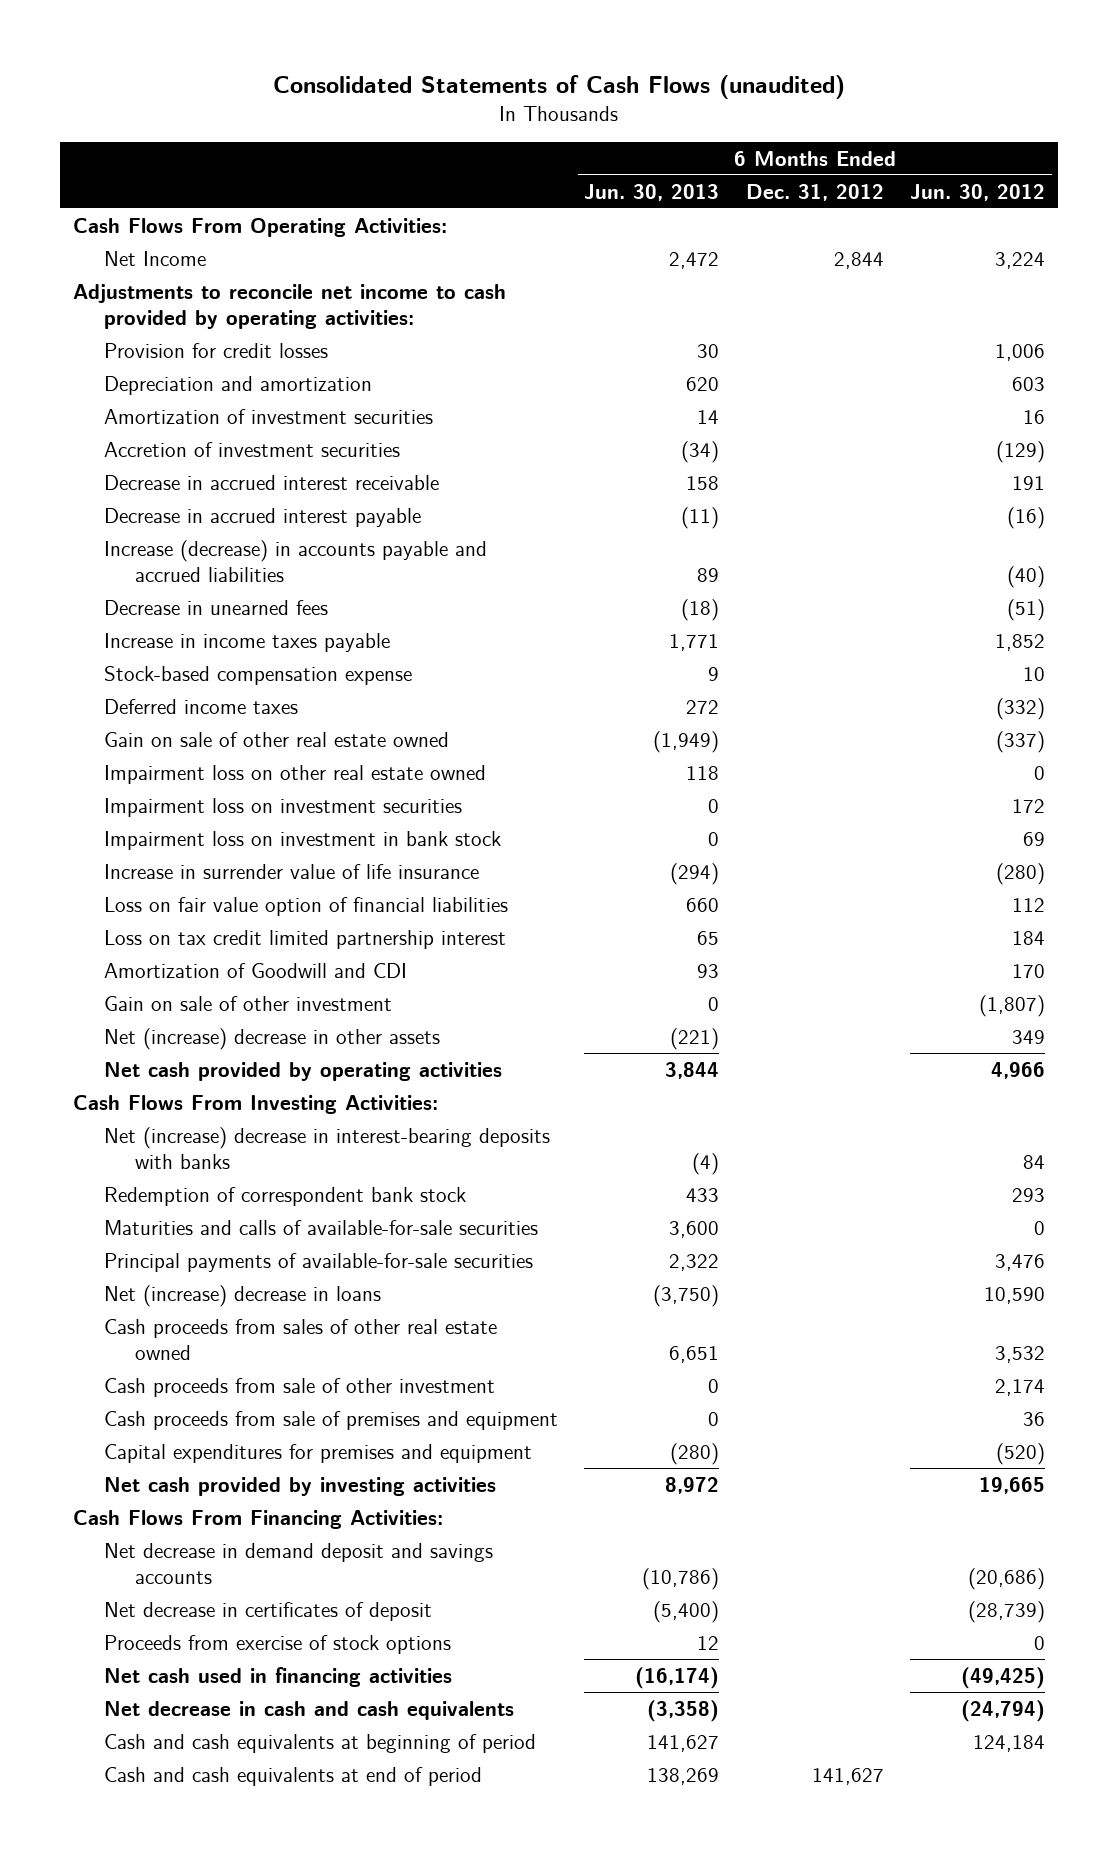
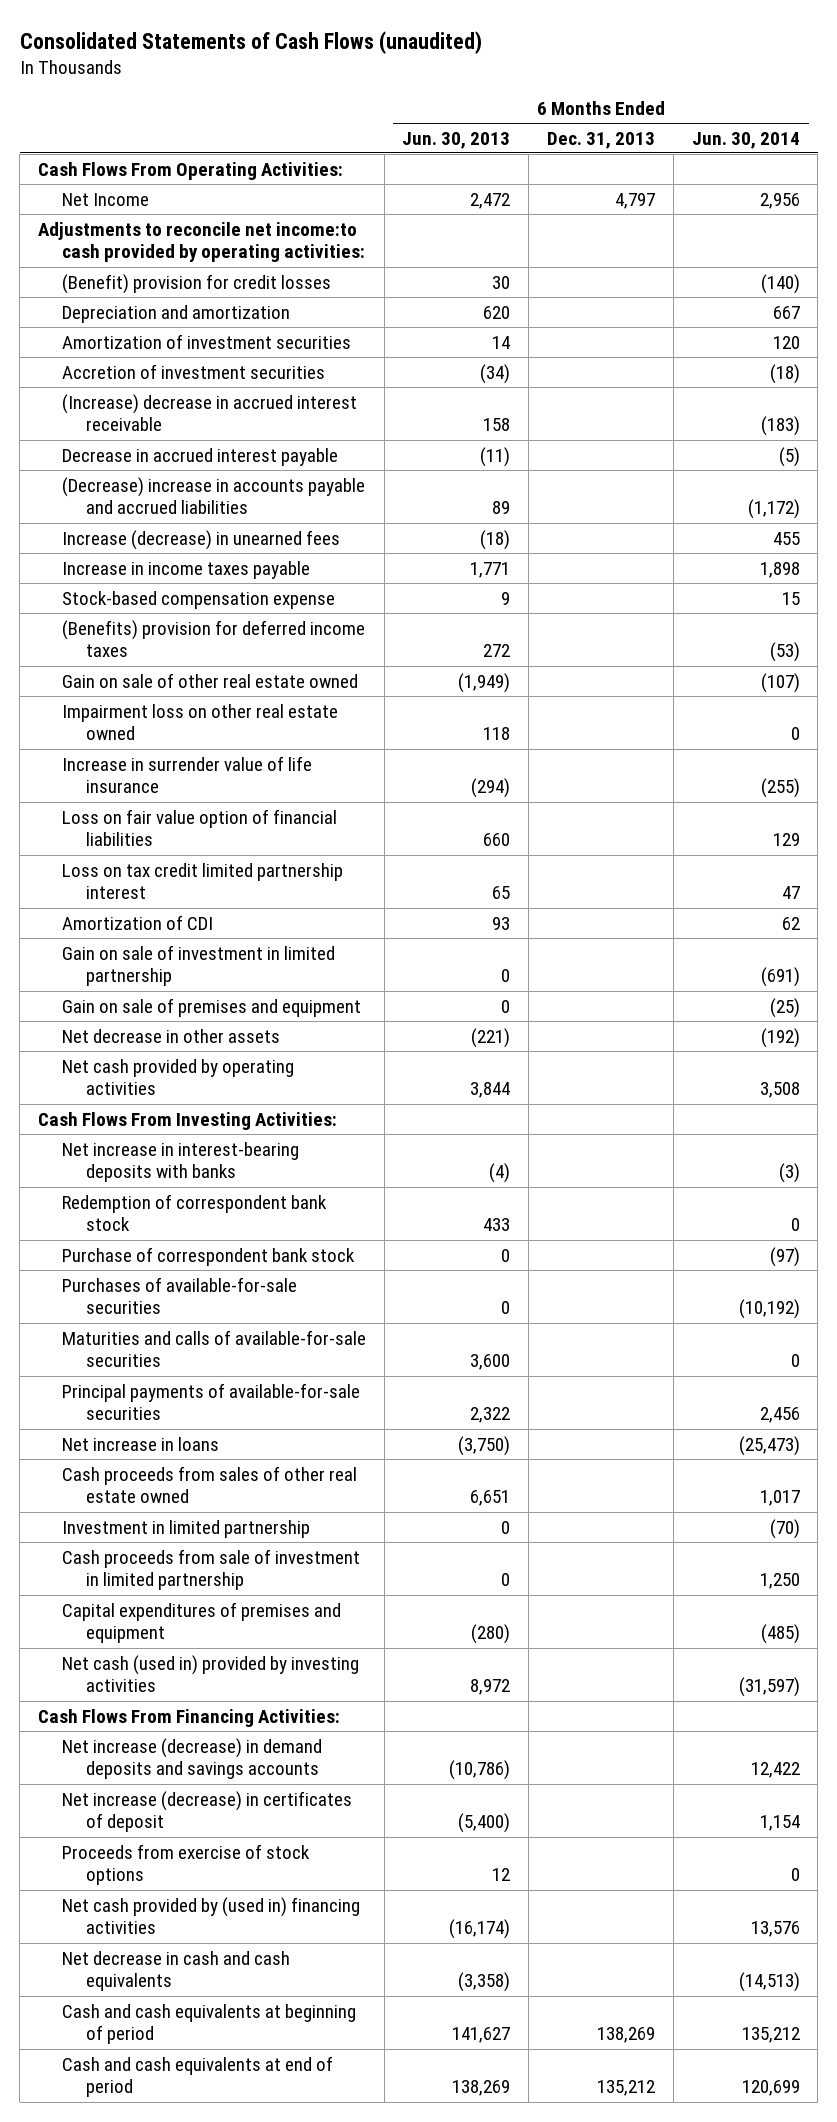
- | 6 Months Ended Jun. 30, 2013 | 6 Months Ended Dec. 31, 2012 | 6 Months Ended Jun. 30, 2012
+ | 6 Months Ended Jun. 30, 2013 | 6 Months Ended Dec. 31, 2013 | 6 Months Ended Jun. 30, 2014
- Adjustments to reconcile net income to cash provided by operating activities:
- Provision for credit losses | 30 | | 1,006
+ Adjustments to reconcile net income:to cash provided by operating activities:
+ (Benefit) provision for credit losses | 30 | | (140)
- Decrease in accrued interest receivable | 158 | | 191
+ (Increase) decrease in accrued interest receivable | 158 | | (183)
- Increase (decrease) in accounts payable and accrued liabilities | 89 | | (40)
- Decrease in unearned fees | (18) | | (51)
+ (Decrease) increase in accounts payable and accrued liabilities | 89 | | (1,172)
+ Increase (decrease) in unearned fees | (18) | | 455
- Deferred income taxes | 272 | | (332)
+ (Benefits) provision for deferred income taxes | 272 | | (53)
- Impairment loss on investment securities | 0 | | 172
- Impairment loss on investment in bank stock | 0 | | 69
- Amortization of Goodwill and CDI | 93 | | 170
- Gain on sale of other investment | 0 | | (1,807)
- Net (increase) decrease in other assets | (221) | | 349
+ Amortization of CDI | 93 | | 62
+ Gain on sale of investment in limited partnership | 0 | | (691)
+ Gain on sale of premises and equipment | 0 | | (25)
+ Net decrease in other assets | (221) | | (192)
- Net (increase) decrease in interest-bearing deposits with banks | (4) | | 84
+ Net increase in interest-bearing deposits with banks | (4) | | (3)
+ Purchase of correspondent bank stock | 0 | | (97)
+ Purchases of available-for-sale securities | 0 | | (10,192)
- Net (increase) decrease in loans | (3,750) | | 10,590
+ Net increase in loans | (3,750) | | (25,473)
- Cash proceeds from sale of other investment | 0 | | 2,174
- Cash proceeds from sale of premises and equipment | 0 | | 36
- Capital expenditures for premises and equipment | (280) | | (520)
- Net cash provided by investing activities | 8,972 | | 19,665
+ Investment in limited partnership | 0 | | (70)
+ Cash proceeds from sale of investment in limited partnership | 0 | | 1,250
+ Capital expenditures of premises and equipment | (280) | | (485)
+ Net cash (used in) provided by investing activities | 8,972 | | (31,597)
- Net decrease in demand deposit and savings accounts | (10,786) | | (20,686)
- Net decrease in certificates of deposit | (5,400) | | (28,739)
+ Net increase (decrease) in demand deposits and savings accounts | (10,786) | | 12,422
+ Net increase (decrease) in certificates of deposit | (5,400) | | 1,154
- Net cash used in financing activities | (16,174) | | (49,425)
+ Net cash provided by (used in) financing activities | (16,174) | | 13,576

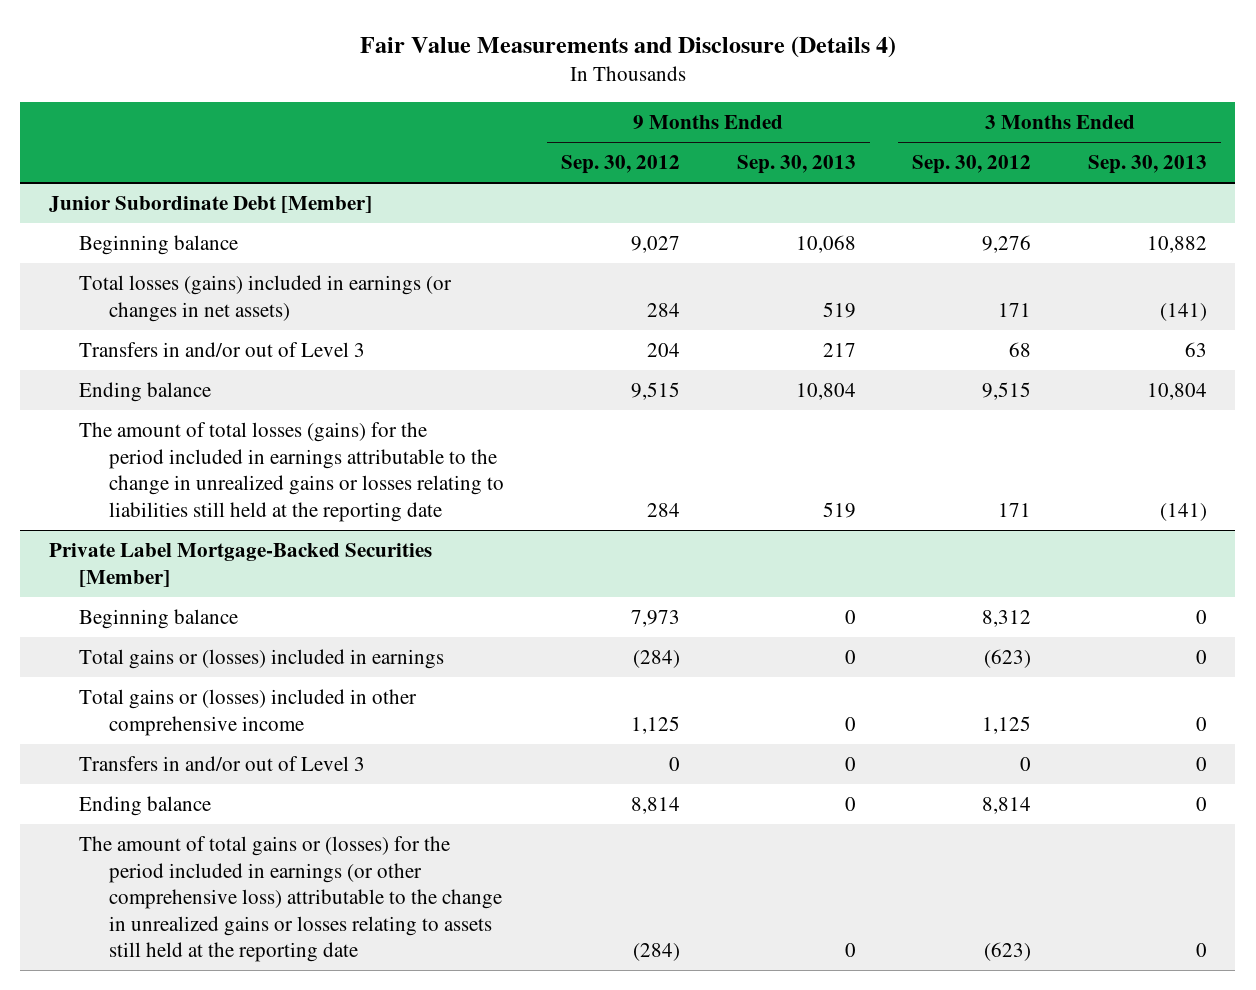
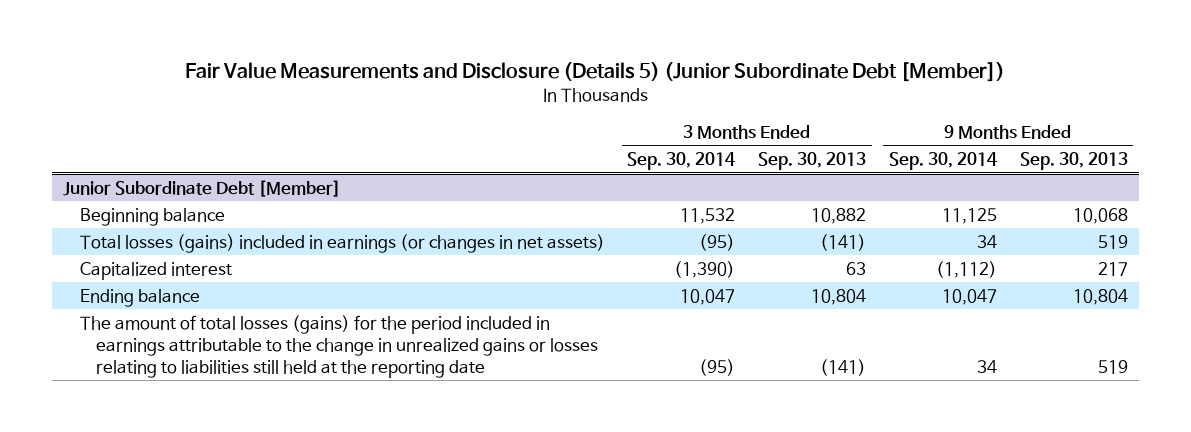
- Fair Value Measurements and Disclosure (Details 4)
+ Fair Value Measurements and Disclosure (Details 5) (Junior Subordinate Debt [Member])
- | 9 Months Ended Sep. 30, 2012 | 9 Months Ended Sep. 30, 2013 | 3 Months Ended Sep. 30, 2012 | 3 Months Ended Sep. 30, 2013
+ | 3 Months Ended Sep. 30, 2014 | 3 Months Ended Sep. 30, 2013 | 9 Months Ended Sep. 30, 2014 | 9 Months Ended Sep. 30, 2013
@ Junior Subordinate Debt [Member]
- Transfers in and/or out of Level 3 | 204 | 217 | 68 | 63
+ Capitalized interest | (1,390) | 63 | (1,112) | 217
- Private Label Mortgage-Backed Securities [Member]
- Beginning balance | 7,973 | 0 | 8,312 | 0
- Total gains or (losses) included in earnings | (284) | 0 | (623) | 0
- Total gains or (losses) included in other comprehensive income | 1,125 | 0 | 1,125 | 0
- Transfers in and/or out of Level 3 | 0 | 0 | 0 | 0
- Ending balance | 8,814 | 0 | 8,814 | 0
- The amount of total gains or (losses) for the period included in earnings (or other comprehensive loss) attributable to the change in unrealized gains or losses relating to assets still held at the reporting date | (284) | 0 | (623) | 0

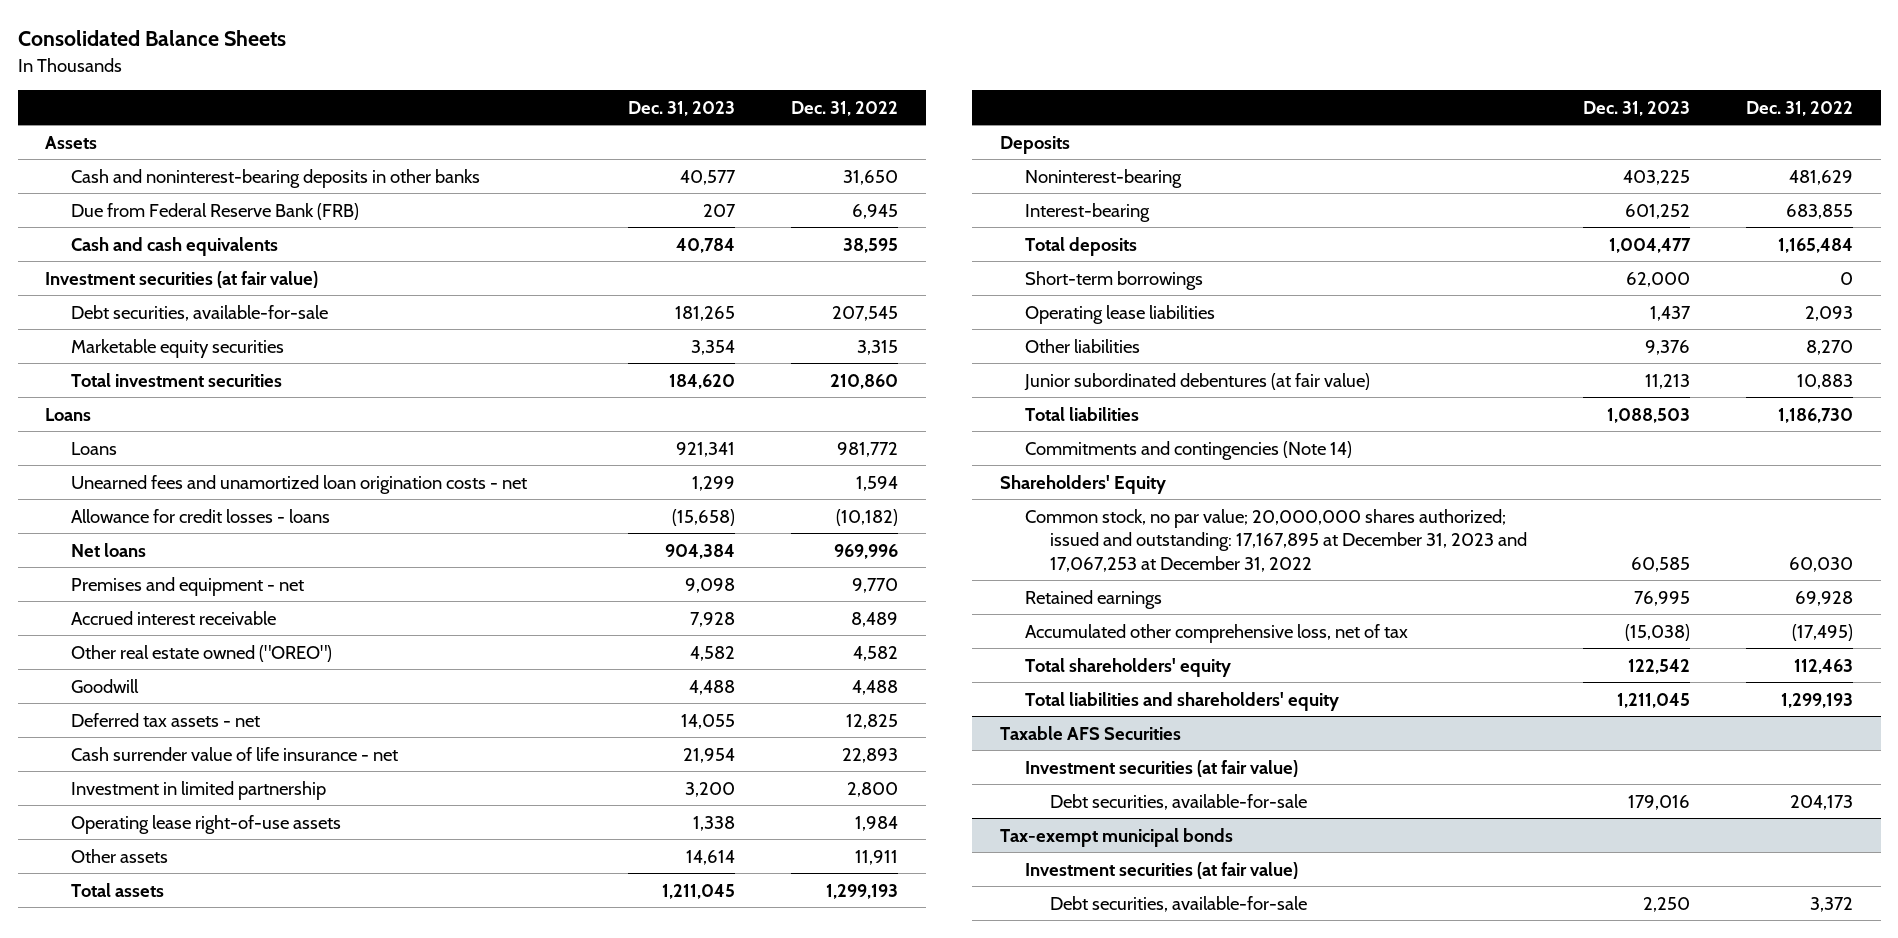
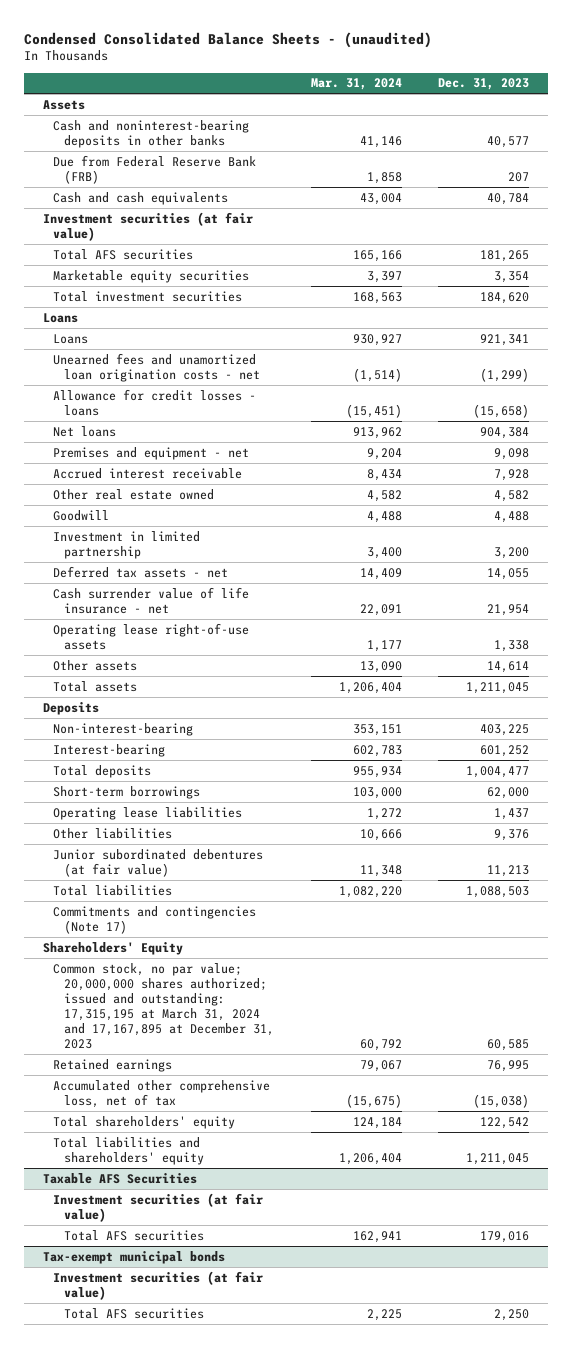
- Consolidated Balance Sheets
+ Condensed Consolidated Balance Sheets - (unaudited)
- | Dec. 31, 2023 | Dec. 31, 2022
+ | Mar. 31, 2024 | Dec. 31, 2023
- Debt securities, available-for-sale | 181,265 | 207,545
+ Total AFS securities | 165,166 | 181,265
- Unearned fees and unamortized loan origination costs - net | 1,299 | 1,594
+ Unearned fees and unamortized loan origination costs - net | (1,514) | (1,299)
- Other real estate owned ("OREO") | 4,582 | 4,582
+ Other real estate owned | 4,582 | 4,582
moved up: Investment in limited partnership | 3,400 | 3,200
- Noninterest-bearing | 403,225 | 481,629
+ Non-interest-bearing | 353,151 | 403,225
- Commitments and contingencies (Note 14)
+ Commitments and contingencies (Note 17)
- Common stock, no par value; 20,000,000 shares authorized; issued and outstanding: 17,167,895 at December 31, 2023 and 17,067,253 at December 31, 2022 | 60,585 | 60,030
+ Common stock, no par value; 20,000,000 shares authorized; issued and outstanding: 17,315,195 at March 31, 2024 and 17,167,895 at December 31, 2023 | 60,792 | 60,585
@ Taxable AFS Securities
- Debt securities, available-for-sale | 179,016 | 204,173
+ Total AFS securities | 162,941 | 179,016
@ Tax-exempt municipal bonds
- Debt securities, available-for-sale | 2,250 | 3,372
+ Total AFS securities | 2,225 | 2,250

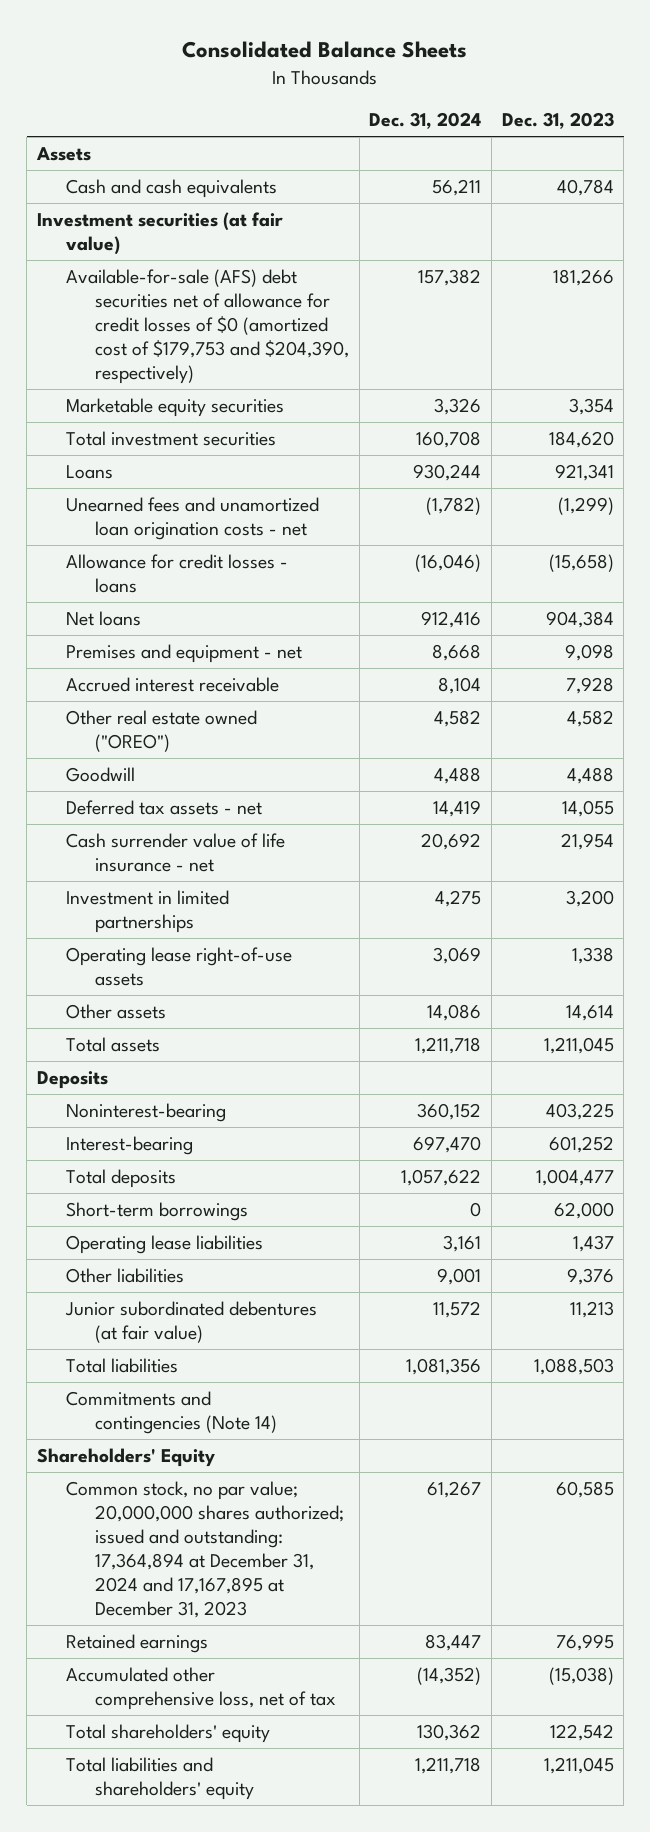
- Condensed Consolidated Balance Sheets - (unaudited)
+ Consolidated Balance Sheets
- | Mar. 31, 2024 | Dec. 31, 2023
+ | Dec. 31, 2024 | Dec. 31, 2023
- Cash and noninterest-bearing deposits in other banks | 41,146 | 40,577
- Due from Federal Reserve Bank (FRB) | 1,858 | 207
- Total AFS securities | 165,166 | 181,265
+ Available-for-sale (AFS) debt securities net of allowance for credit losses of $0 (amortized cost of $179,753 and $204,390, respectively) | 157,382 | 181,266
- Loans
- Other real estate owned | 4,582 | 4,582
+ Other real estate owned ("OREO") | 4,582 | 4,582
- Investment in limited partnership | 3,400 | 3,200
+ Investment in limited partnerships | 4,275 | 3,200
- Non-interest-bearing | 353,151 | 403,225
+ Noninterest-bearing | 360,152 | 403,225
- Commitments and contingencies (Note 17)
+ Commitments and contingencies (Note 14)
- Common stock, no par value; 20,000,000 shares authorized; issued and outstanding: 17,315,195 at March 31, 2024 and 17,167,895 at December 31, 2023 | 60,792 | 60,585
+ Common stock, no par value; 20,000,000 shares authorized; issued and outstanding: 17,364,894 at December 31, 2024 and 17,167,895 at December 31, 2023 | 61,267 | 60,585
- Taxable AFS Securities
- Investment securities (at fair value)
- Total AFS securities | 162,941 | 179,016
- Tax-exempt municipal bonds
- Investment securities (at fair value)
- Total AFS securities | 2,225 | 2,250

